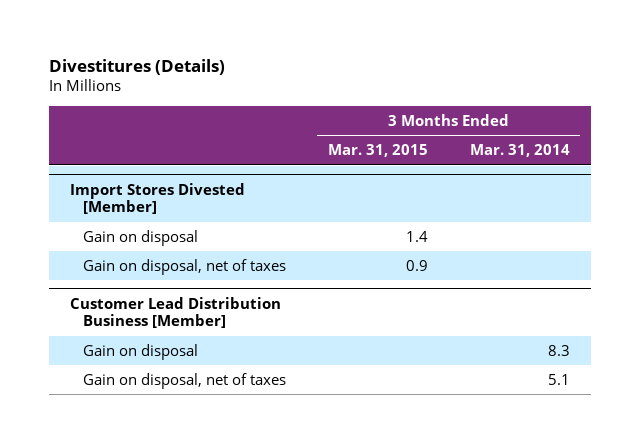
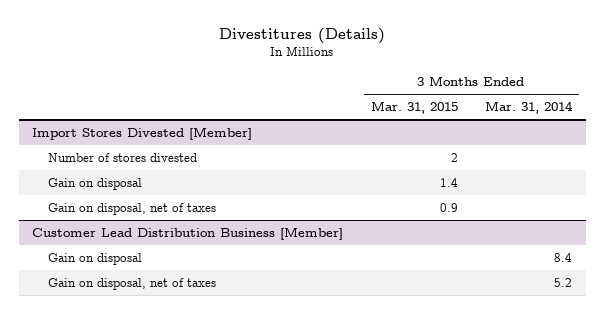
@ Import Stores Divested [Member]
+ Number of stores divested | 2 |
@ Customer Lead Distribution Business [Member]
- Gain on disposal | | 8.3
- Gain on disposal, net of taxes | | 5.1
+ Gain on disposal | | 8.4
+ Gain on disposal, net of taxes | | 5.2

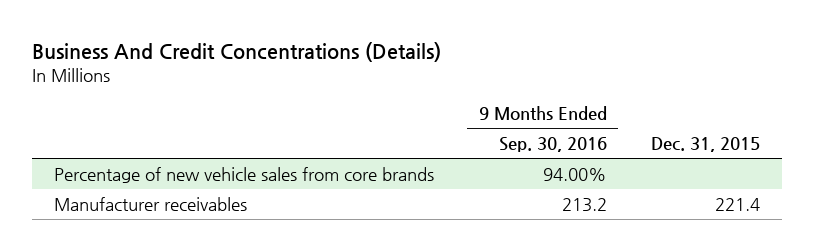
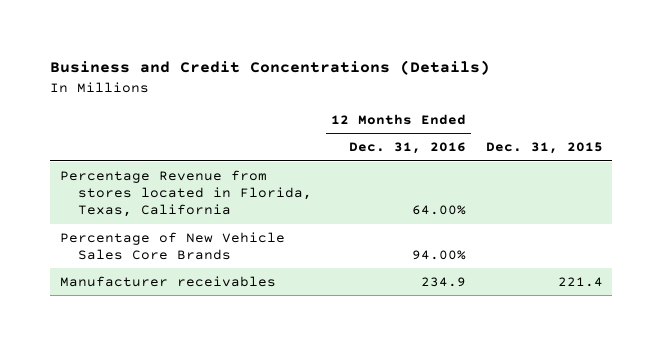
- Business And Credit Concentrations (Details)
+ Business and Credit Concentrations (Details)
- | 9 Months Ended Sep. 30, 2016 | Dec. 31, 2015
+ | 12 Months Ended Dec. 31, 2016 | Dec. 31, 2015
- Percentage of new vehicle sales from core brands | 94.00% |
+ Percentage Revenue from stores located in Florida, Texas, California | 64.00% |
+ Percentage of New Vehicle Sales Core Brands | 94.00% |

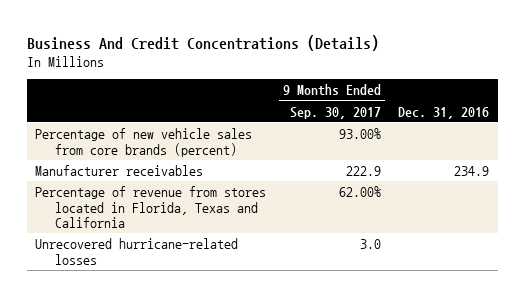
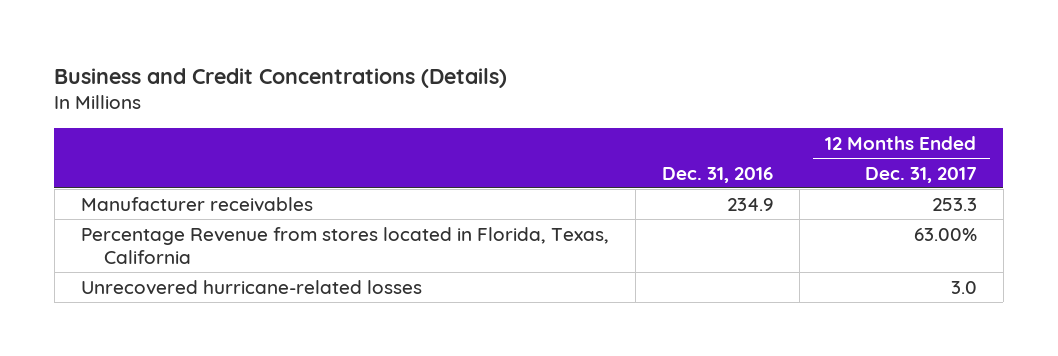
- Business And Credit Concentrations (Details)
+ Business and Credit Concentrations (Details)
- | 9 Months Ended Sep. 30, 2017 | Dec. 31, 2016
+ | Dec. 31, 2016 | 12 Months Ended Dec. 31, 2017
- Percentage of new vehicle sales from core brands (percent) | 93.00% |
- Percentage of revenue from stores located in Florida, Texas and California | 62.00% |
+ Percentage Revenue from stores located in Florida, Texas, California | | 63.00%

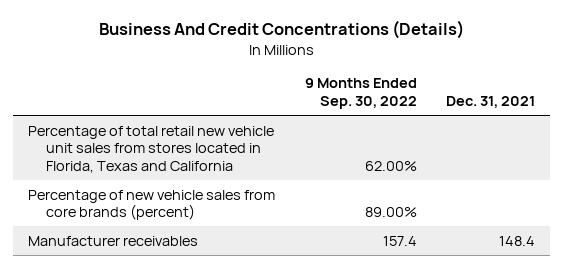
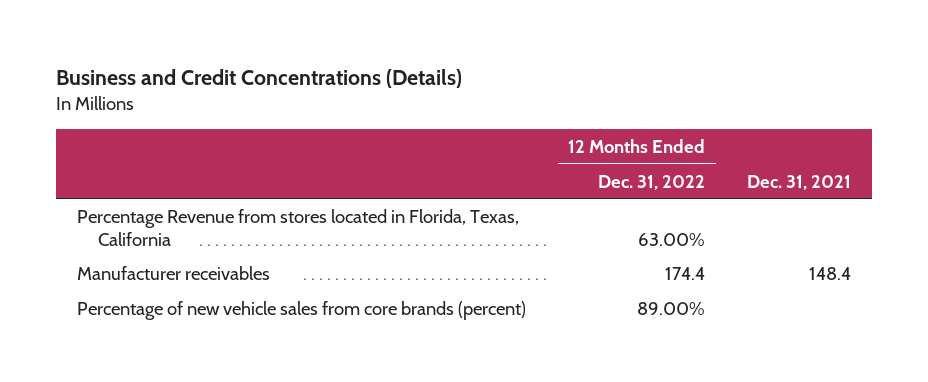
- Business And Credit Concentrations (Details)
+ Business and Credit Concentrations (Details)
- | 9 Months Ended Sep. 30, 2022 | Dec. 31, 2021
+ | 12 Months Ended Dec. 31, 2022 | Dec. 31, 2021
- Percentage of total retail new vehicle unit sales from stores located in Florida, Texas and California | 62.00% |
+ Percentage Revenue from stores located in Florida, Texas, California | 63.00% |
moved down: Percentage of new vehicle sales from core brands (percent) | 89.00% |

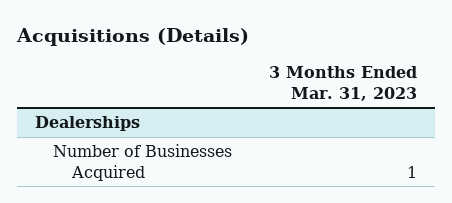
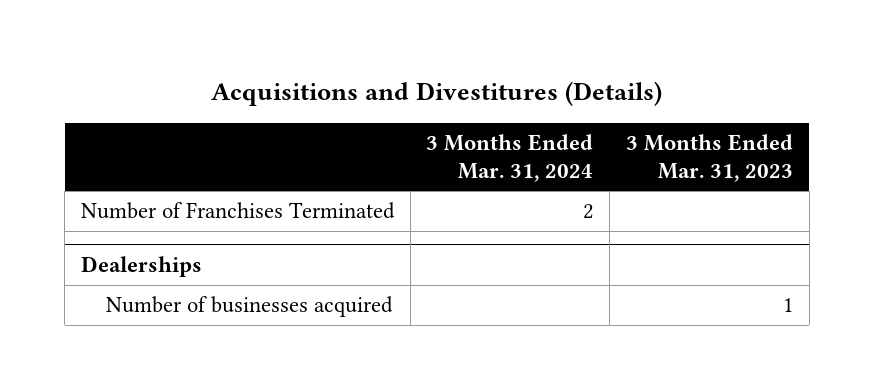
- Acquisitions (Details)
+ Acquisitions and Divestitures (Details)
- | 3 Months Ended Mar. 31, 2023
+ | 3 Months Ended Mar. 31, 2024 | 3 Months Ended Mar. 31, 2023
+ Number of Franchises Terminated | 2 |
@ Dealerships
- Number of Businesses Acquired | 1
+ Number of businesses acquired | | 1

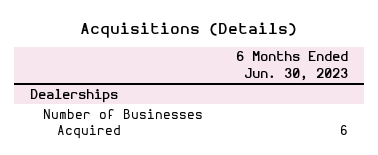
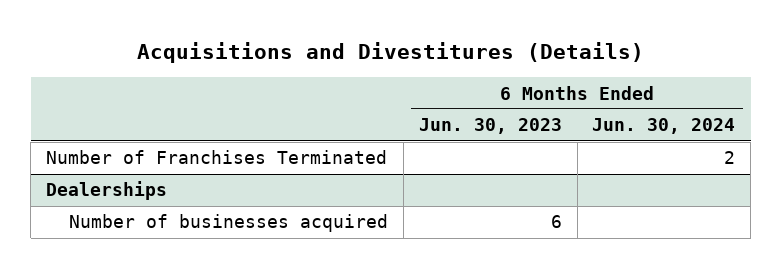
- Acquisitions (Details)
+ Acquisitions and Divestitures (Details)
- | 6 Months Ended Jun. 30, 2023
+ | 6 Months Ended Jun. 30, 2023 | 6 Months Ended Jun. 30, 2024
+ Number of Franchises Terminated | | 2
@ Dealerships
- Number of Businesses Acquired | 6
+ Number of businesses acquired | 6 |

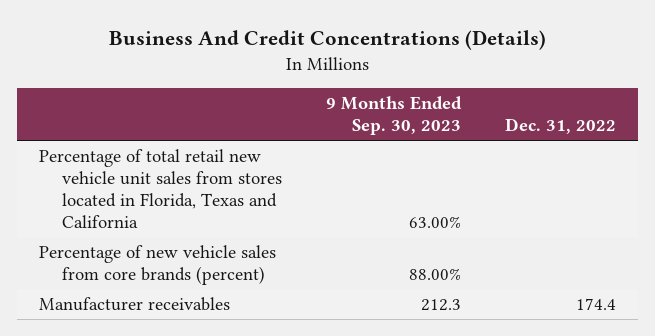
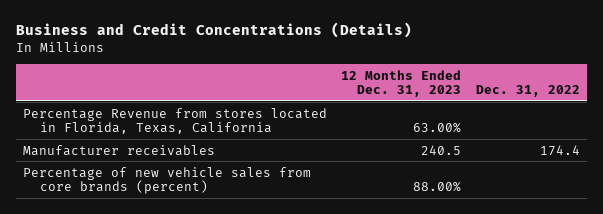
- Business And Credit Concentrations (Details)
+ Business and Credit Concentrations (Details)
- | 9 Months Ended Sep. 30, 2023 | Dec. 31, 2022
+ | 12 Months Ended Dec. 31, 2023 | Dec. 31, 2022
- Percentage of total retail new vehicle unit sales from stores located in Florida, Texas and California | 63.00% |
+ Percentage Revenue from stores located in Florida, Texas, California | 63.00% |
moved down: Percentage of new vehicle sales from core brands (percent) | 88.00% |

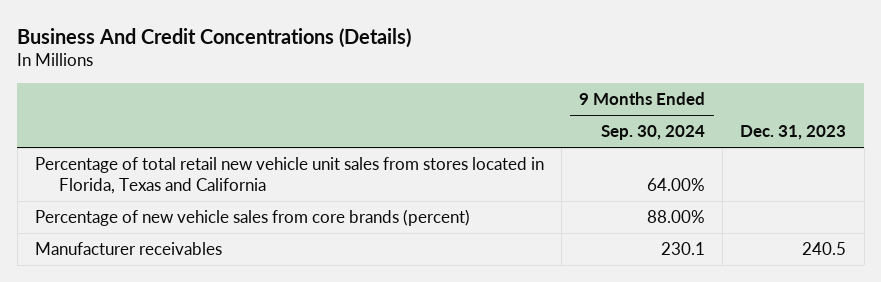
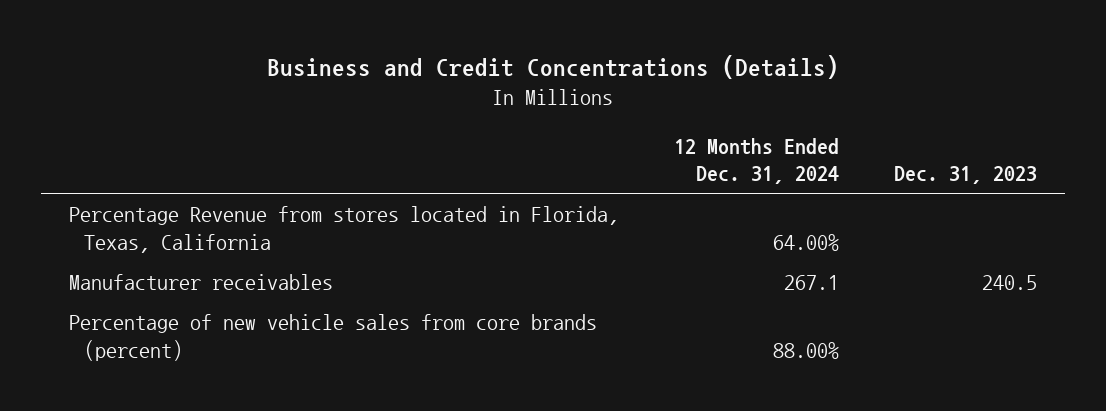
- Business And Credit Concentrations (Details)
+ Business and Credit Concentrations (Details)
- | 9 Months Ended Sep. 30, 2024 | Dec. 31, 2023
+ | 12 Months Ended Dec. 31, 2024 | Dec. 31, 2023
- Percentage of total retail new vehicle unit sales from stores located in Florida, Texas and California | 64.00% |
+ Percentage Revenue from stores located in Florida, Texas, California | 64.00% |
moved down: Percentage of new vehicle sales from core brands (percent) | 88.00% |

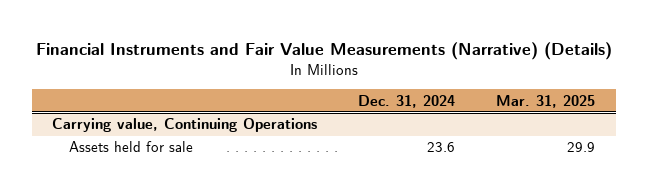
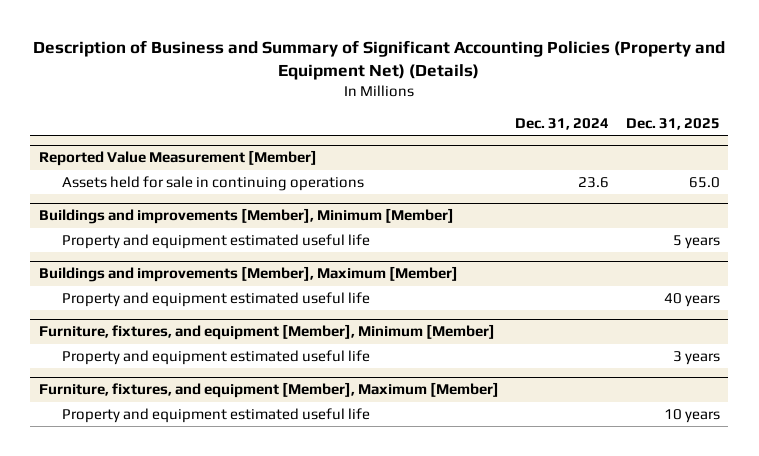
- Financial Instruments and Fair Value Measurements (Narrative) (Details)
+ Description of Business and Summary of Significant Accounting Policies (Property and Equipment Net) (Details)
- | Dec. 31, 2024 | Mar. 31, 2025
+ | Dec. 31, 2024 | Dec. 31, 2025
- Carrying value, Continuing Operations
- Assets held for sale | 23.6 | 29.9
+ Reported Value Measurement [Member]
+ Assets held for sale in continuing operations | 23.6 | 65.0
+ Buildings and improvements [Member], Minimum [Member]
+ Property and equipment estimated useful life | | 5 years
+ Buildings and improvements [Member], Maximum [Member]
+ Property and equipment estimated useful life | | 40 years
+ Furniture, fixtures, and equipment [Member], Minimum [Member]
+ Property and equipment estimated useful life | | 3 years
+ Furniture, fixtures, and equipment [Member], Maximum [Member]
+ Property and equipment estimated useful life | | 10 years

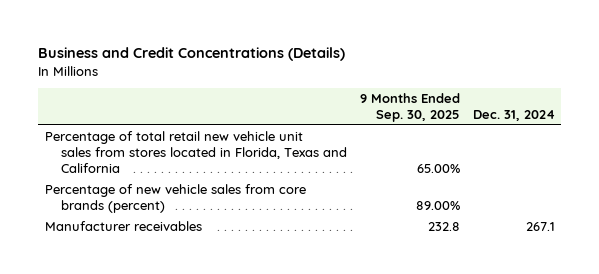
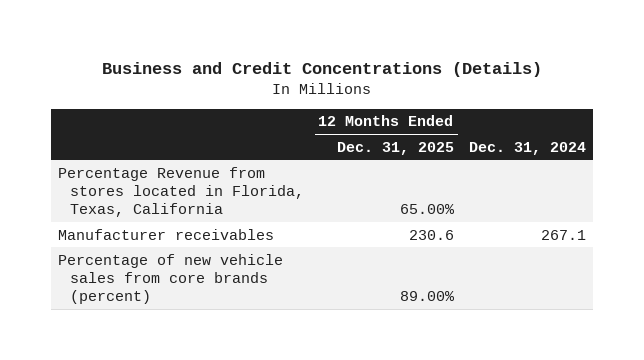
- | 9 Months Ended Sep. 30, 2025 | Dec. 31, 2024
+ | 12 Months Ended Dec. 31, 2025 | Dec. 31, 2024
- Percentage of total retail new vehicle unit sales from stores located in Florida, Texas and California | 65.00% |
+ Percentage Revenue from stores located in Florida, Texas, California | 65.00% |
moved down: Percentage of new vehicle sales from core brands (percent) | 89.00% |

